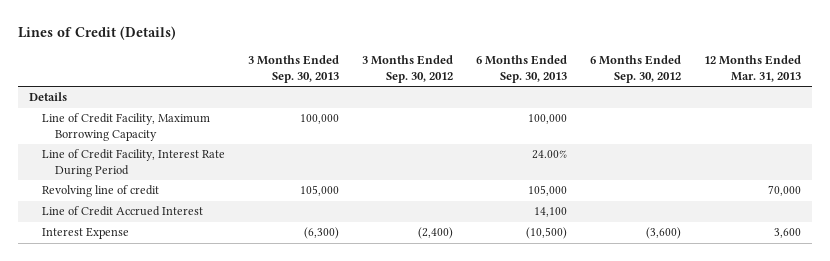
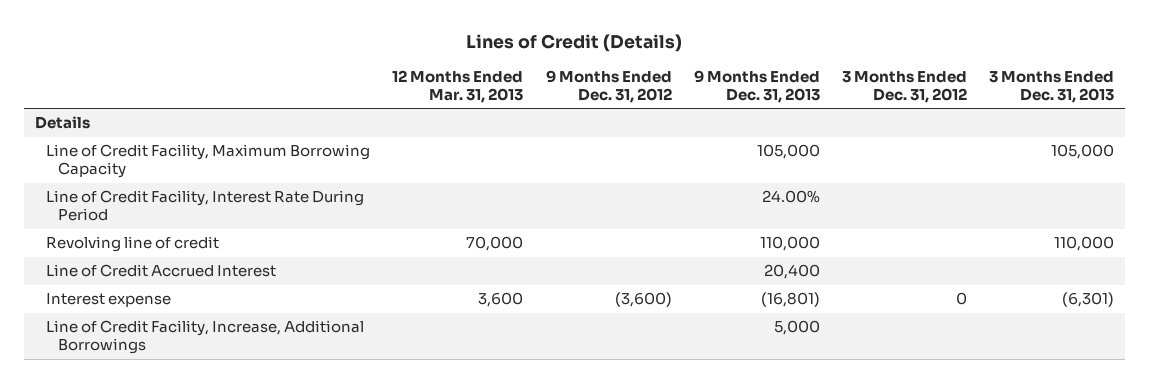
- | 3 Months Ended Sep. 30, 2013 | 3 Months Ended Sep. 30, 2012 | 6 Months Ended Sep. 30, 2013 | 6 Months Ended Sep. 30, 2012 | 12 Months Ended Mar. 31, 2013
+ | 12 Months Ended Mar. 31, 2013 | 9 Months Ended Dec. 31, 2012 | 9 Months Ended Dec. 31, 2013 | 3 Months Ended Dec. 31, 2012 | 3 Months Ended Dec. 31, 2013
- Interest Expense | (6,300) | (2,400) | (10,500) | (3,600) | 3,600
+ Interest expense | 3,600 | (3,600) | (16,801) | 0 | (6,301)
+ Line of Credit Facility, Increase, Additional Borrowings | | | 5,000 | |

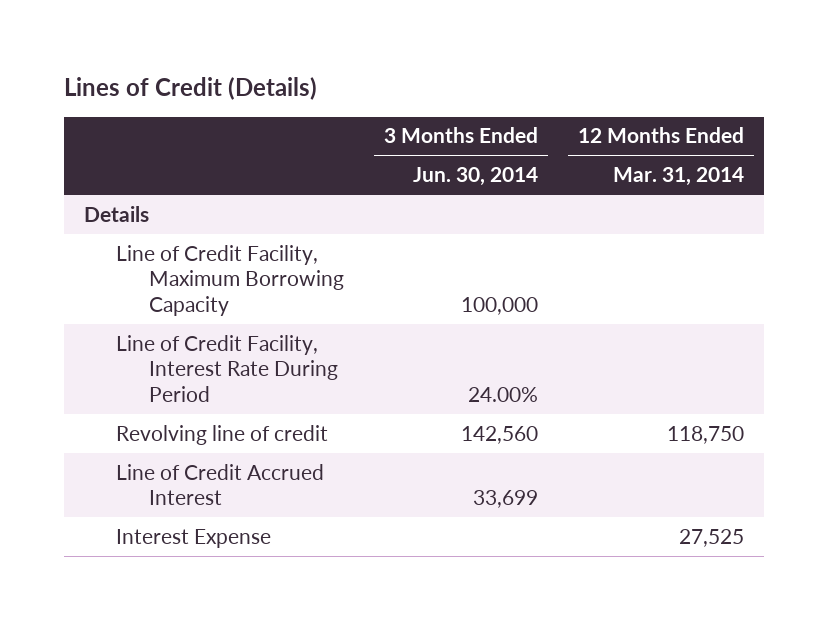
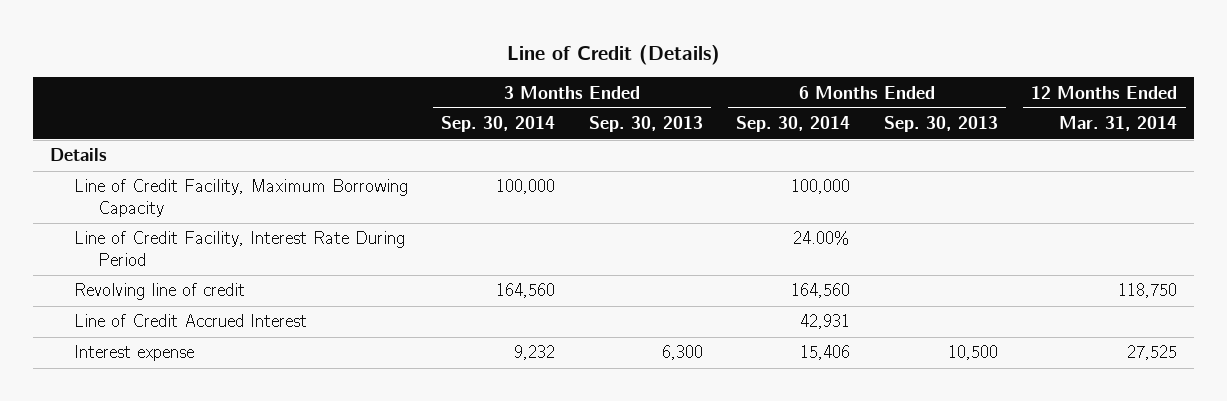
- Lines of Credit (Details)
+ Line of Credit (Details)
- | 3 Months Ended Jun. 30, 2014 | 12 Months Ended Mar. 31, 2014
+ | 3 Months Ended Sep. 30, 2014 | 3 Months Ended Sep. 30, 2013 | 6 Months Ended Sep. 30, 2014 | 6 Months Ended Sep. 30, 2013 | 12 Months Ended Mar. 31, 2014
- Interest Expense | | 27,525
+ Interest expense | 9,232 | 6,300 | 15,406 | 10,500 | 27,525

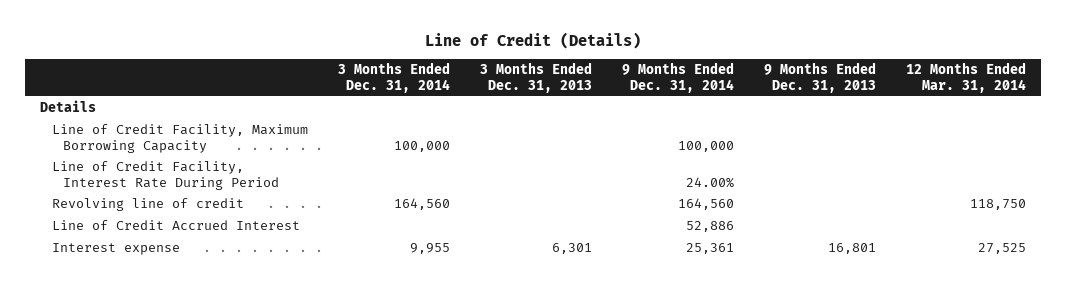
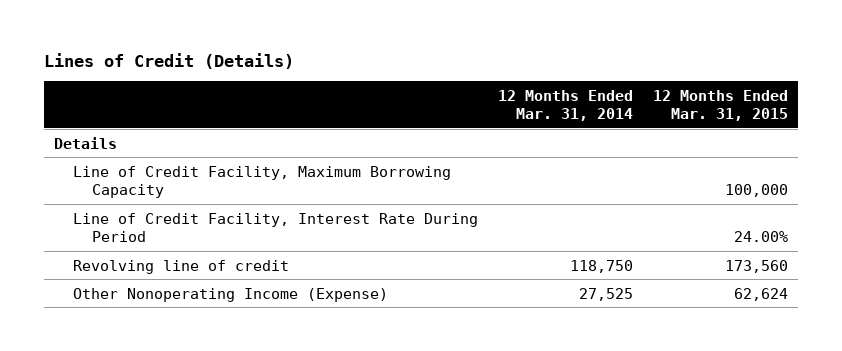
- Line of Credit (Details)
+ Lines of Credit (Details)
- | 3 Months Ended Dec. 31, 2014 | 3 Months Ended Dec. 31, 2013 | 9 Months Ended Dec. 31, 2014 | 9 Months Ended Dec. 31, 2013 | 12 Months Ended Mar. 31, 2014
+ | 12 Months Ended Mar. 31, 2014 | 12 Months Ended Mar. 31, 2015
- Line of Credit Accrued Interest | | | 52,886 | |
- Interest expense | 9,955 | 6,301 | 25,361 | 16,801 | 27,525
+ Other Nonoperating Income (Expense) | 27,525 | 62,624

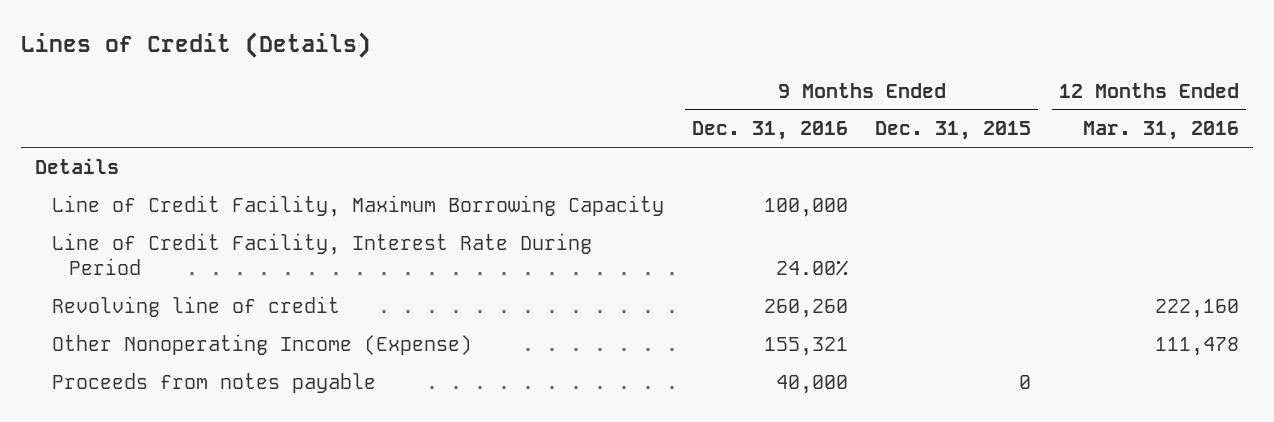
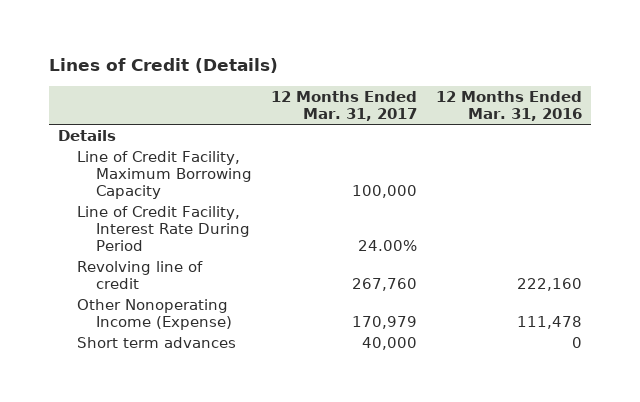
- | 9 Months Ended Dec. 31, 2016 | 9 Months Ended Dec. 31, 2015 | 12 Months Ended Mar. 31, 2016
+ | 12 Months Ended Mar. 31, 2017 | 12 Months Ended Mar. 31, 2016
- Proceeds from notes payable | 40,000 | 0 |
+ Short term advances | 40,000 | 0

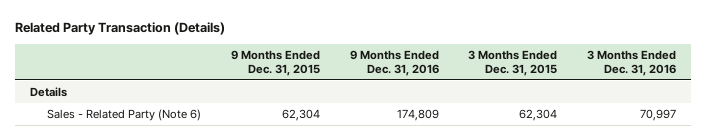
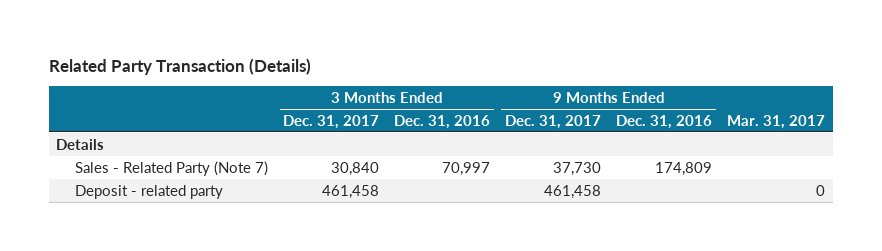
- | 9 Months Ended Dec. 31, 2015 | 9 Months Ended Dec. 31, 2016 | 3 Months Ended Dec. 31, 2015 | 3 Months Ended Dec. 31, 2016
+ | 3 Months Ended Dec. 31, 2017 | 3 Months Ended Dec. 31, 2016 | 9 Months Ended Dec. 31, 2017 | 9 Months Ended Dec. 31, 2016 | Mar. 31, 2017
- Sales - Related Party (Note 6) | 62,304 | 174,809 | 62,304 | 70,997
+ Sales - Related Party (Note 7) | 30,840 | 70,997 | 37,730 | 174,809 |
+ Deposit - related party | 461,458 | | 461,458 | | 0

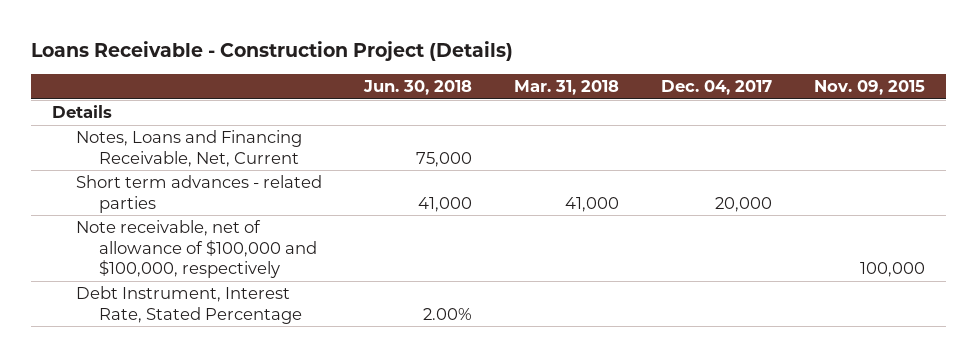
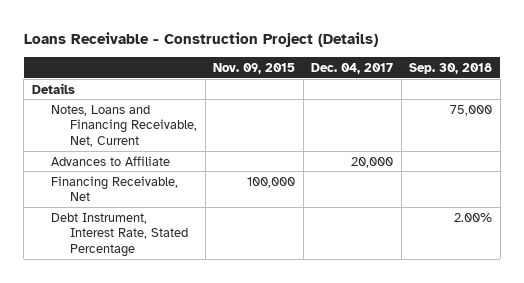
- | Jun. 30, 2018 | Mar. 31, 2018 | Dec. 04, 2017 | Nov. 09, 2015
+ | Nov. 09, 2015 | Dec. 04, 2017 | Sep. 30, 2018
- Short term advances - related parties | 41,000 | 41,000 | 20,000 |
- Note receivable, net of allowance of $100,000 and $100,000, respectively | | | | 100,000
+ Advances to Affiliate | | 20,000 |
+ Financing Receivable, Net | 100,000 | |

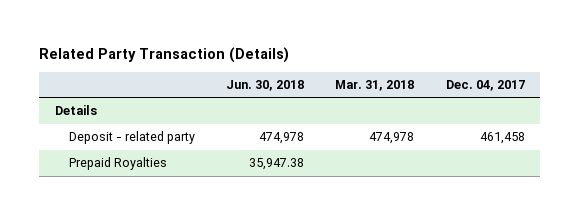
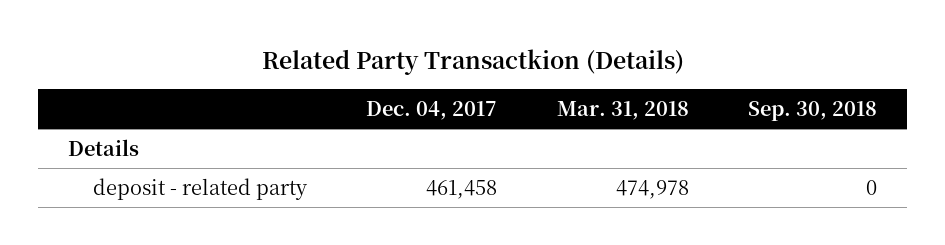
- Related Party Transaction (Details)
+ Related Party Transactkion (Details)
- | Jun. 30, 2018 | Mar. 31, 2018 | Dec. 04, 2017
+ | Dec. 04, 2017 | Mar. 31, 2018 | Sep. 30, 2018
- Deposit - related party | 474,978 | 474,978 | 461,458
- Prepaid Royalties | 35,947.38 | |
+ deposit - related party | 461,458 | 474,978 | 0

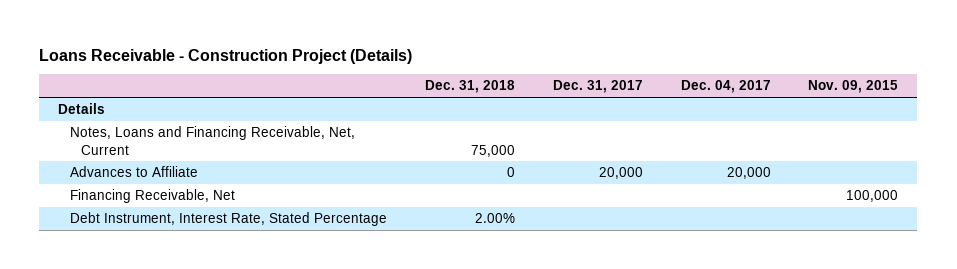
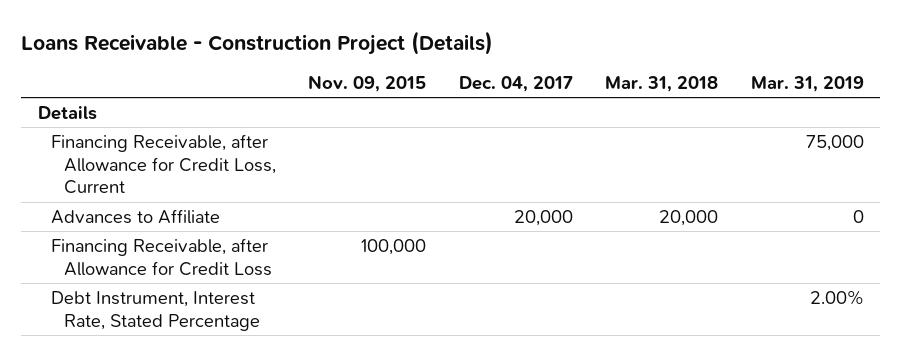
- | Dec. 31, 2018 | Dec. 31, 2017 | Dec. 04, 2017 | Nov. 09, 2015
+ | Nov. 09, 2015 | Dec. 04, 2017 | Mar. 31, 2018 | Mar. 31, 2019
- Notes, Loans and Financing Receivable, Net, Current | 75,000 | | |
+ Financing Receivable, after Allowance for Credit Loss, Current | | | | 75,000
- Financing Receivable, Net | | | | 100,000
+ Financing Receivable, after Allowance for Credit Loss | 100,000 | | |

